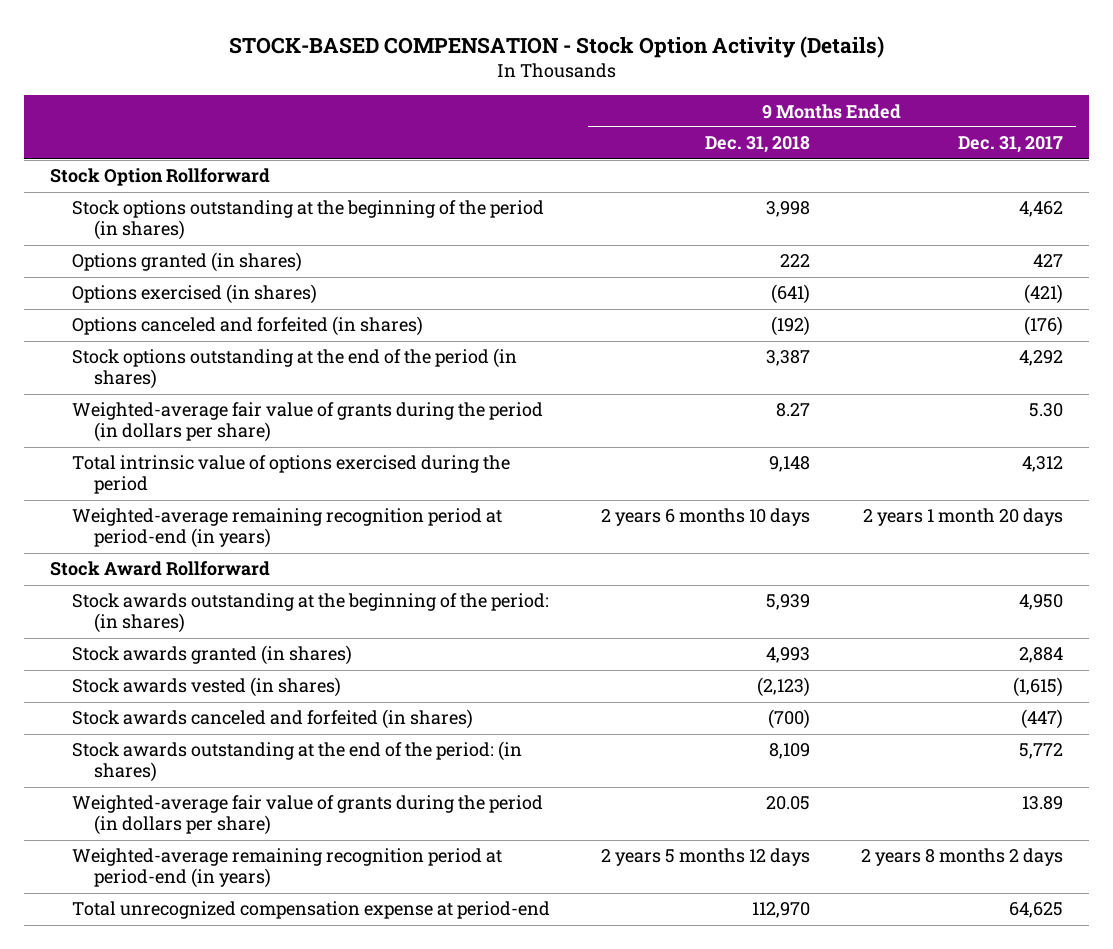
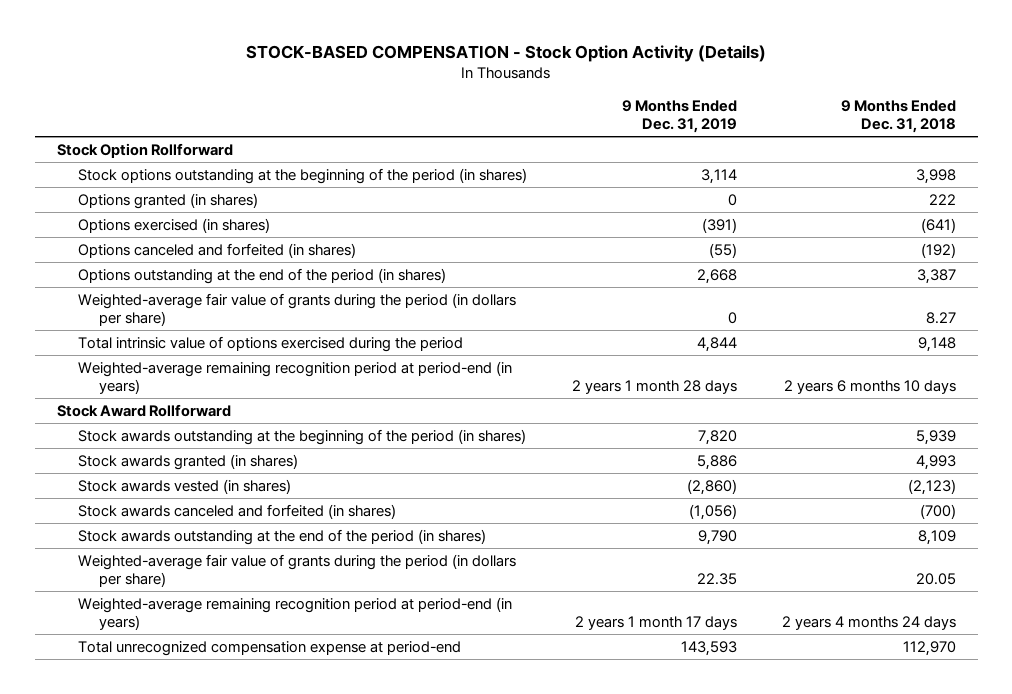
- | 9 Months Ended Dec. 31, 2018 | 9 Months Ended Dec. 31, 2017
+ | 9 Months Ended Dec. 31, 2019 | 9 Months Ended Dec. 31, 2018
- Stock options outstanding at the end of the period (in shares) | 3,387 | 4,292
+ Options outstanding at the end of the period (in shares) | 2,668 | 3,387
- Stock awards outstanding at the beginning of the period: (in shares) | 5,939 | 4,950
+ Stock awards outstanding at the beginning of the period (in shares) | 7,820 | 5,939
- Stock awards outstanding at the end of the period: (in shares) | 8,109 | 5,772
+ Stock awards outstanding at the end of the period (in shares) | 9,790 | 8,109
- Weighted-average remaining recognition period at period-end (in years) | 2 years 5 months 12 days | 2 years 8 months 2 days
+ Weighted-average remaining recognition period at period-end (in years) | 2 years 1 month 17 days | 2 years 4 months 24 days

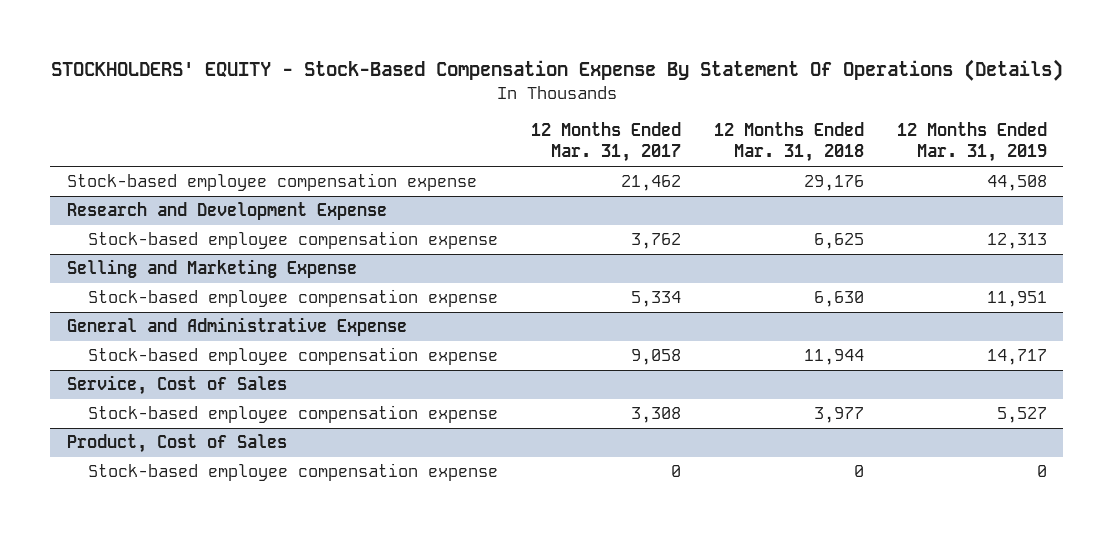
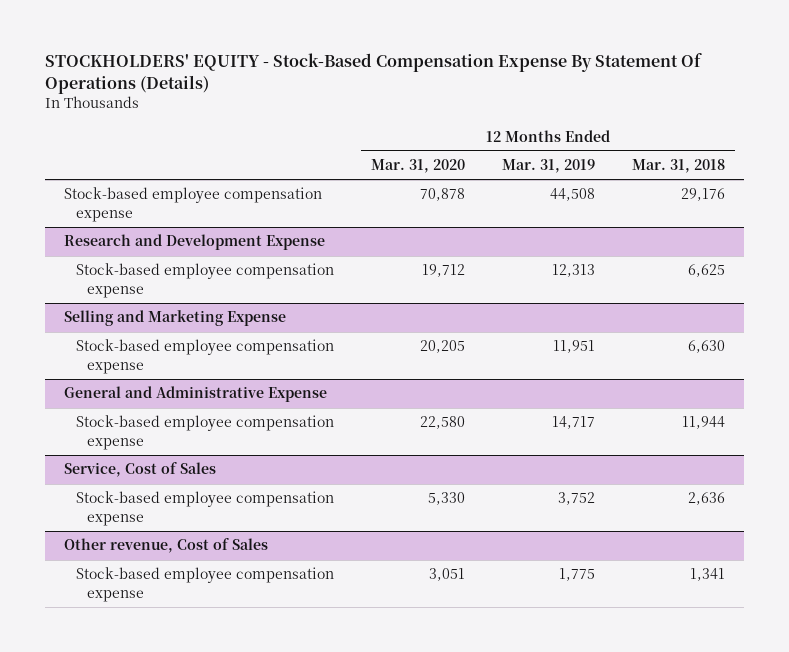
- | 12 Months Ended Mar. 31, 2017 | 12 Months Ended Mar. 31, 2018 | 12 Months Ended Mar. 31, 2019
+ | 12 Months Ended Mar. 31, 2020 | 12 Months Ended Mar. 31, 2019 | 12 Months Ended Mar. 31, 2018
@ Service, Cost of Sales
- Stock-based employee compensation expense | 3,308 | 3,977 | 5,527
- Product, Cost of Sales
- Stock-based employee compensation expense | 0 | 0 | 0
@ Service, Cost of Sales
+ Stock-based employee compensation expense | 5,330 | 3,752 | 2,636
+ Other revenue, Cost of Sales
+ Stock-based employee compensation expense | 3,051 | 1,775 | 1,341

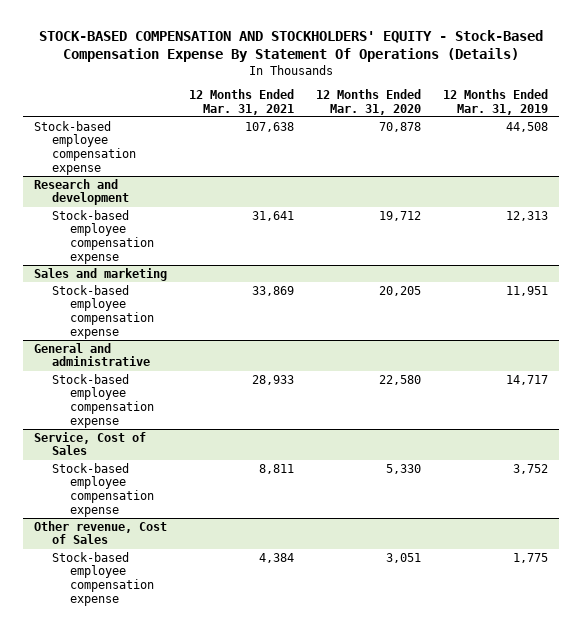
- STOCKHOLDERS' EQUITY - Stock-Based Compensation Expense By Statement Of Operations (Details)
+ STOCK-BASED COMPENSATION AND STOCKHOLDERS' EQUITY - Stock-Based Compensation Expense By Statement Of Operations (Details)
- | 12 Months Ended Mar. 31, 2020 | 12 Months Ended Mar. 31, 2019 | 12 Months Ended Mar. 31, 2018
+ | 12 Months Ended Mar. 31, 2021 | 12 Months Ended Mar. 31, 2020 | 12 Months Ended Mar. 31, 2019
- Research and Development Expense
+ Research and development
- Selling and Marketing Expense
+ Sales and marketing
- General and Administrative Expense
+ General and administrative

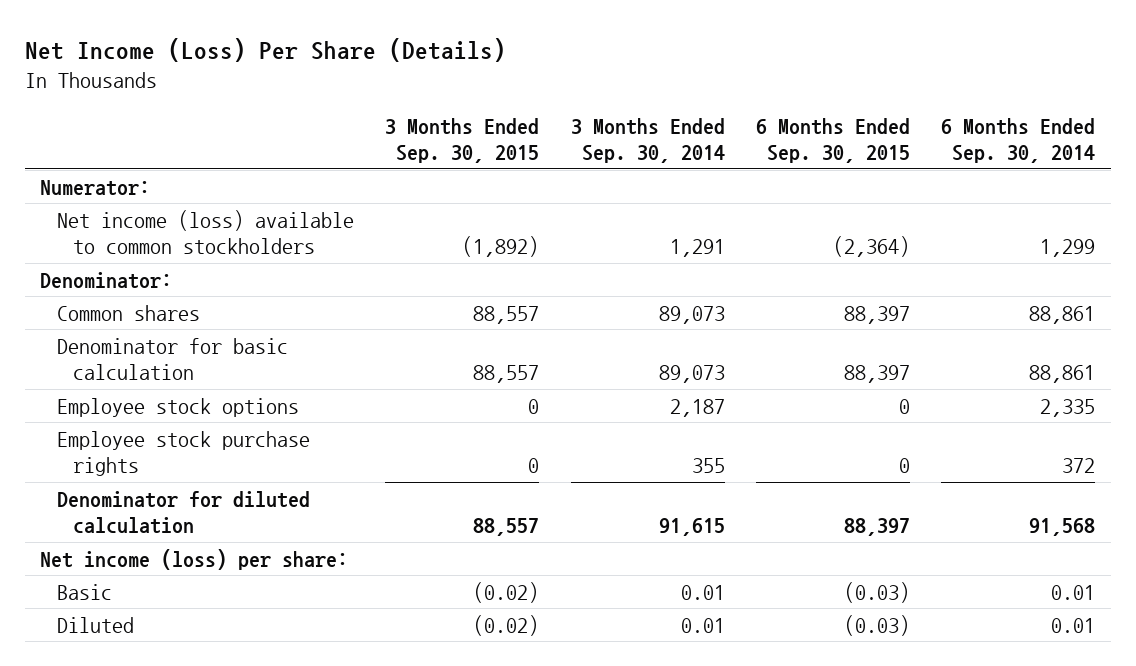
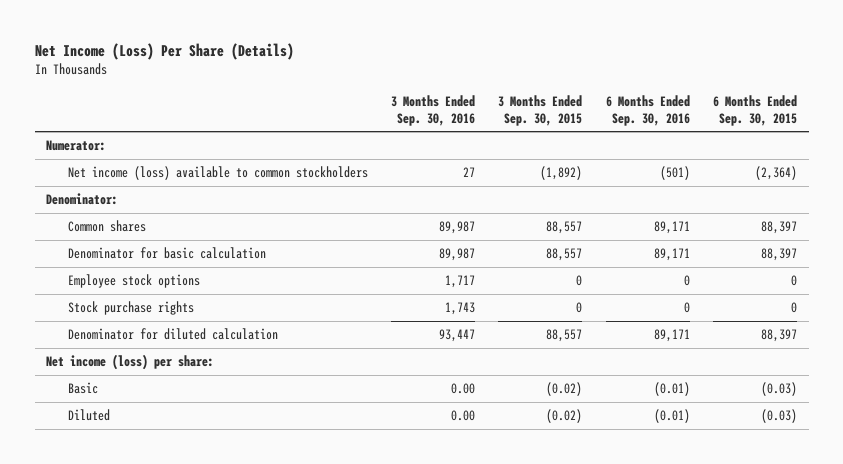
- | 3 Months Ended Sep. 30, 2015 | 3 Months Ended Sep. 30, 2014 | 6 Months Ended Sep. 30, 2015 | 6 Months Ended Sep. 30, 2014
+ | 3 Months Ended Sep. 30, 2016 | 3 Months Ended Sep. 30, 2015 | 6 Months Ended Sep. 30, 2016 | 6 Months Ended Sep. 30, 2015
- Employee stock purchase rights | 0 | 355 | 0 | 372
+ Stock purchase rights | 1,743 | 0 | 0 | 0

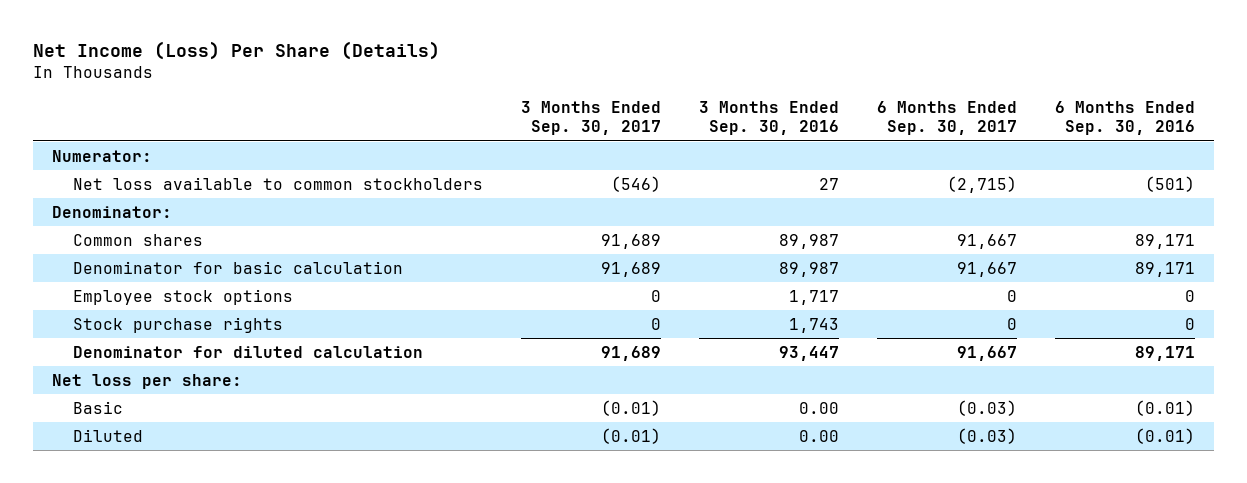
- | 3 Months Ended Sep. 30, 2016 | 3 Months Ended Sep. 30, 2015 | 6 Months Ended Sep. 30, 2016 | 6 Months Ended Sep. 30, 2015
+ | 3 Months Ended Sep. 30, 2017 | 3 Months Ended Sep. 30, 2016 | 6 Months Ended Sep. 30, 2017 | 6 Months Ended Sep. 30, 2016
- Net income (loss) available to common stockholders | 27 | (1,892) | (501) | (2,364)
+ Net loss available to common stockholders | (546) | 27 | (2,715) | (501)
- Net income (loss) per share:
+ Net loss per share:

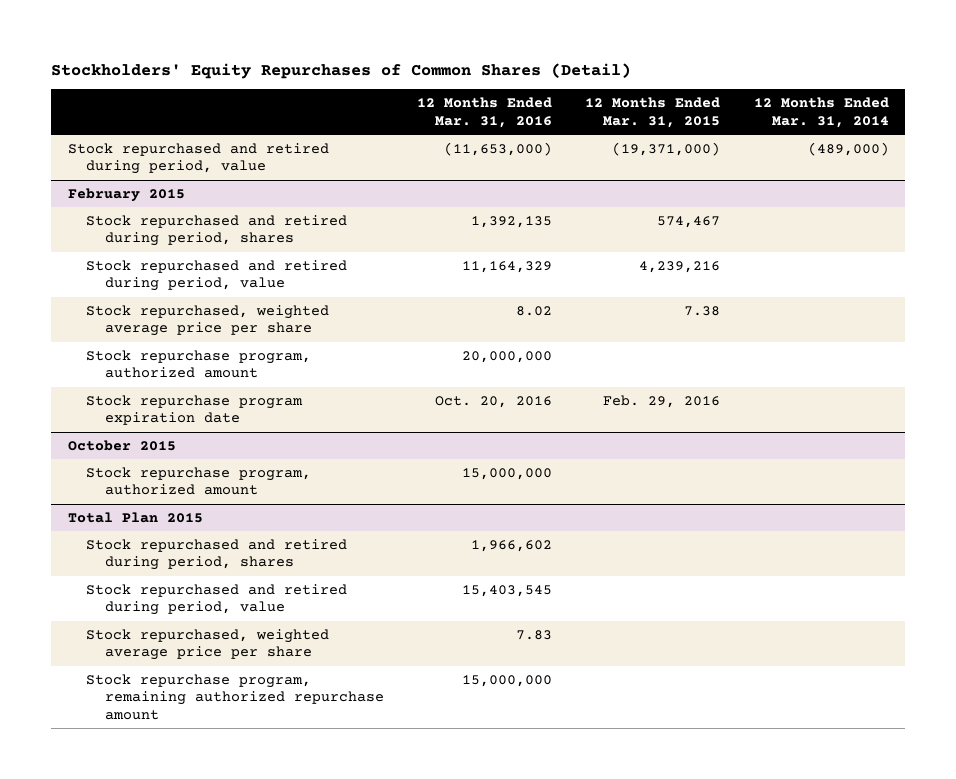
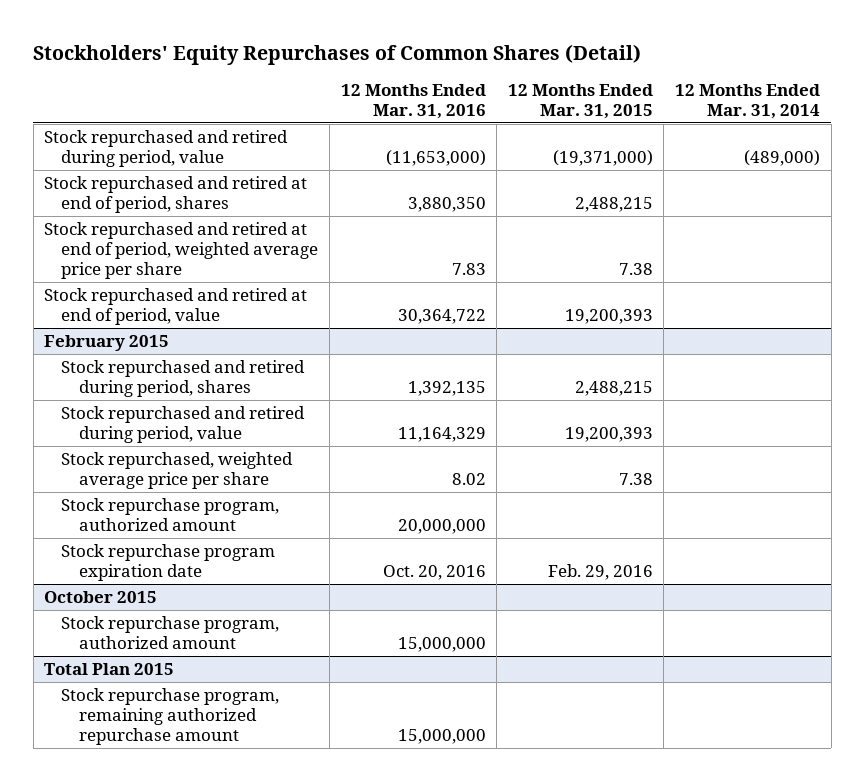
+ Stock repurchased and retired at end of period, shares | 3,880,350 | 2,488,215 |
+ Stock repurchased and retired at end of period, weighted average price per share | 7.83 | 7.38 |
+ Stock repurchased and retired at end of period, value | 30,364,722 | 19,200,393 |
@ February 2015
- Stock repurchased and retired during period, shares | 1,392,135 | 574,467 |
- Stock repurchased and retired during period, value | 11,164,329 | 4,239,216 |
+ Stock repurchased and retired during period, shares | 1,392,135 | 2,488,215 |
+ Stock repurchased and retired during period, value | 11,164,329 | 19,200,393 |
@ Total Plan 2015
- Stock repurchased and retired during period, shares | 1,966,602 | |
- Stock repurchased and retired during period, value | 15,403,545 | |
- Stock repurchased, weighted average price per share | 7.83 | |

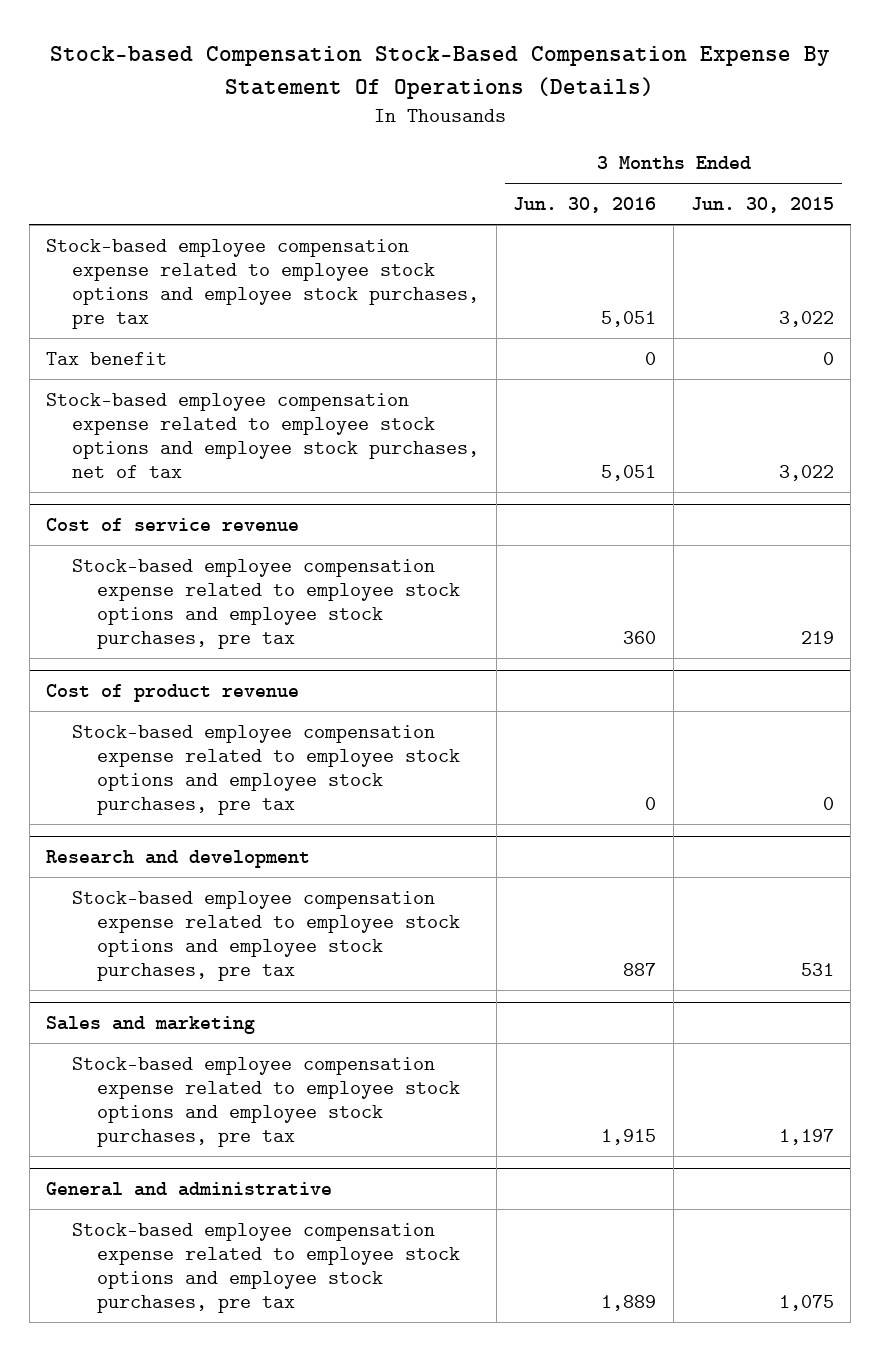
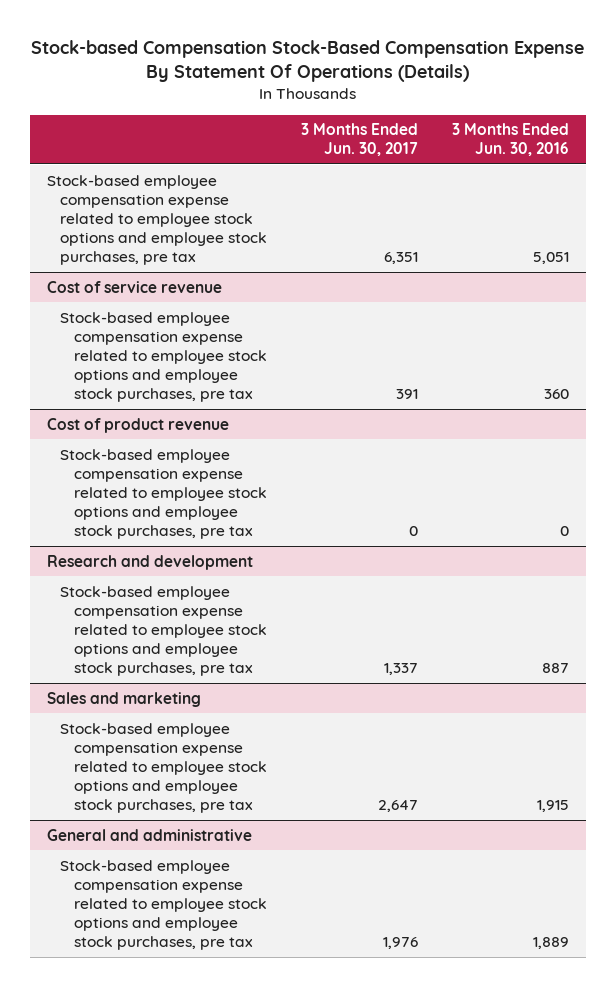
- | 3 Months Ended Jun. 30, 2016 | 3 Months Ended Jun. 30, 2015
+ | 3 Months Ended Jun. 30, 2017 | 3 Months Ended Jun. 30, 2016
- Tax benefit | 0 | 0
- Stock-based employee compensation expense related to employee stock options and employee stock purchases, net of tax | 5,051 | 3,022

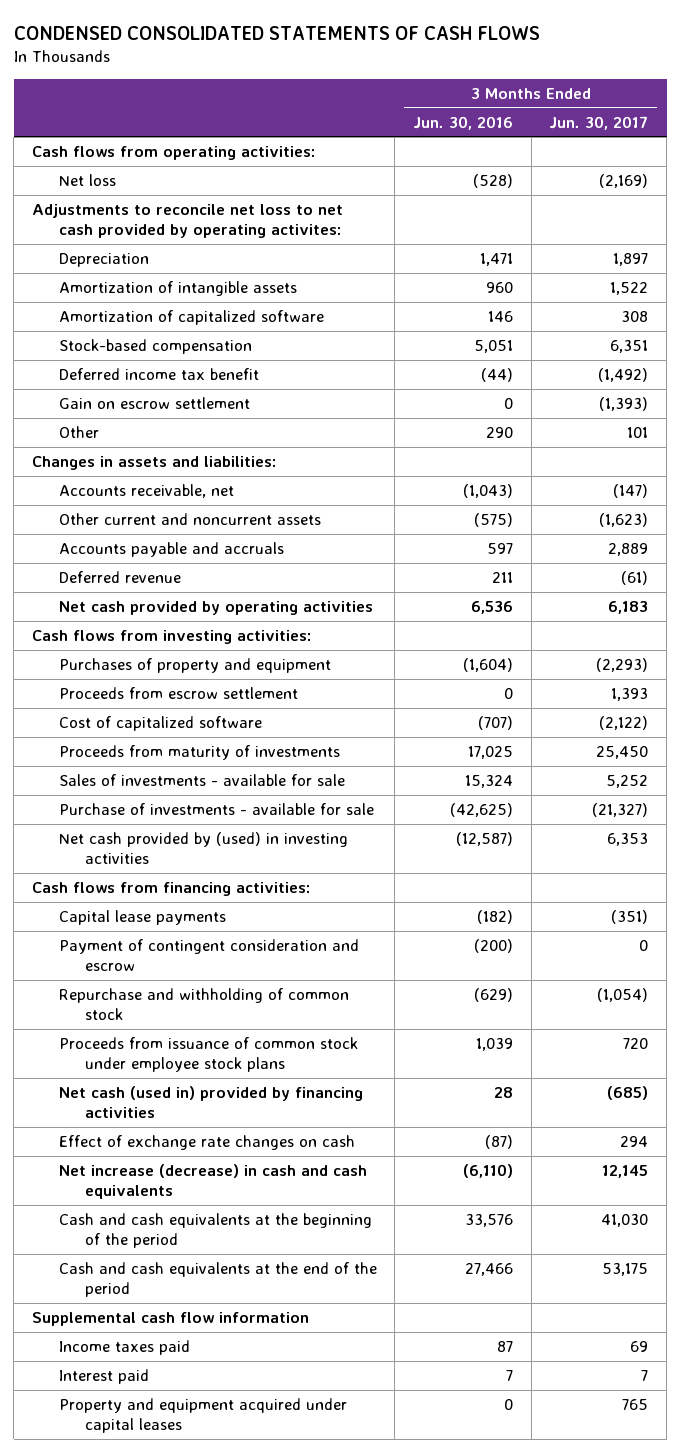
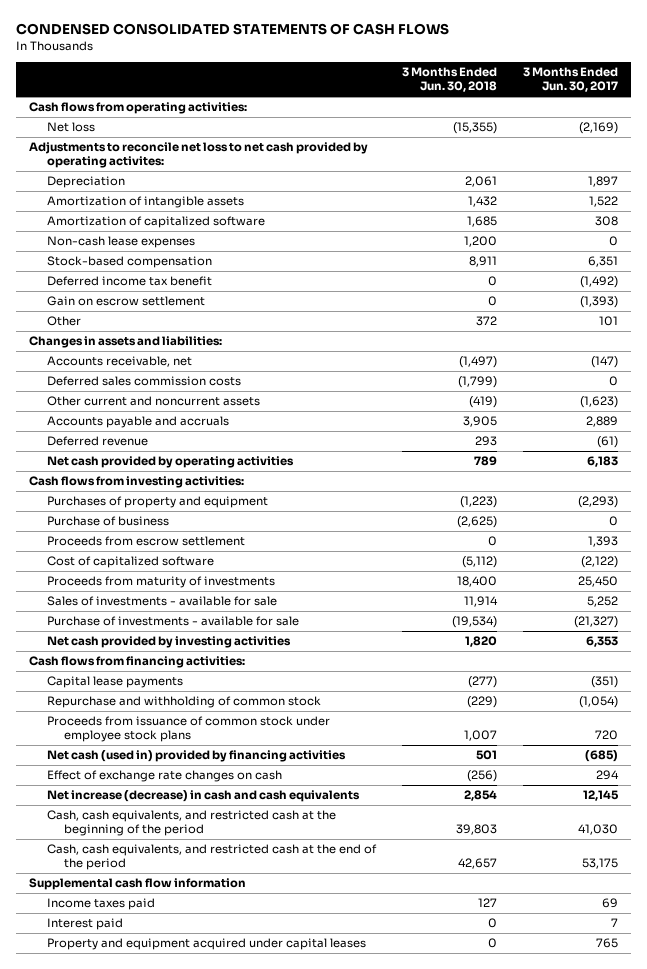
- | 3 Months Ended Jun. 30, 2016 | 3 Months Ended Jun. 30, 2017
+ | 3 Months Ended Jun. 30, 2018 | 3 Months Ended Jun. 30, 2017
+ Non-cash lease expenses | 1,200 | 0
+ Deferred sales commission costs | (1,799) | 0
+ Purchase of business | (2,625) | 0
- Net cash provided by (used) in investing activities | (12,587) | 6,353
+ Net cash provided by investing activities | 1,820 | 6,353
- Payment of contingent consideration and escrow | (200) | 0
- Cash and cash equivalents at the beginning of the period | 33,576 | 41,030
- Cash and cash equivalents at the end of the period | 27,466 | 53,175
+ Cash, cash equivalents, and restricted cash at the beginning of the period | 39,803 | 41,030
+ Cash, cash equivalents, and restricted cash at the end of the period | 42,657 | 53,175

